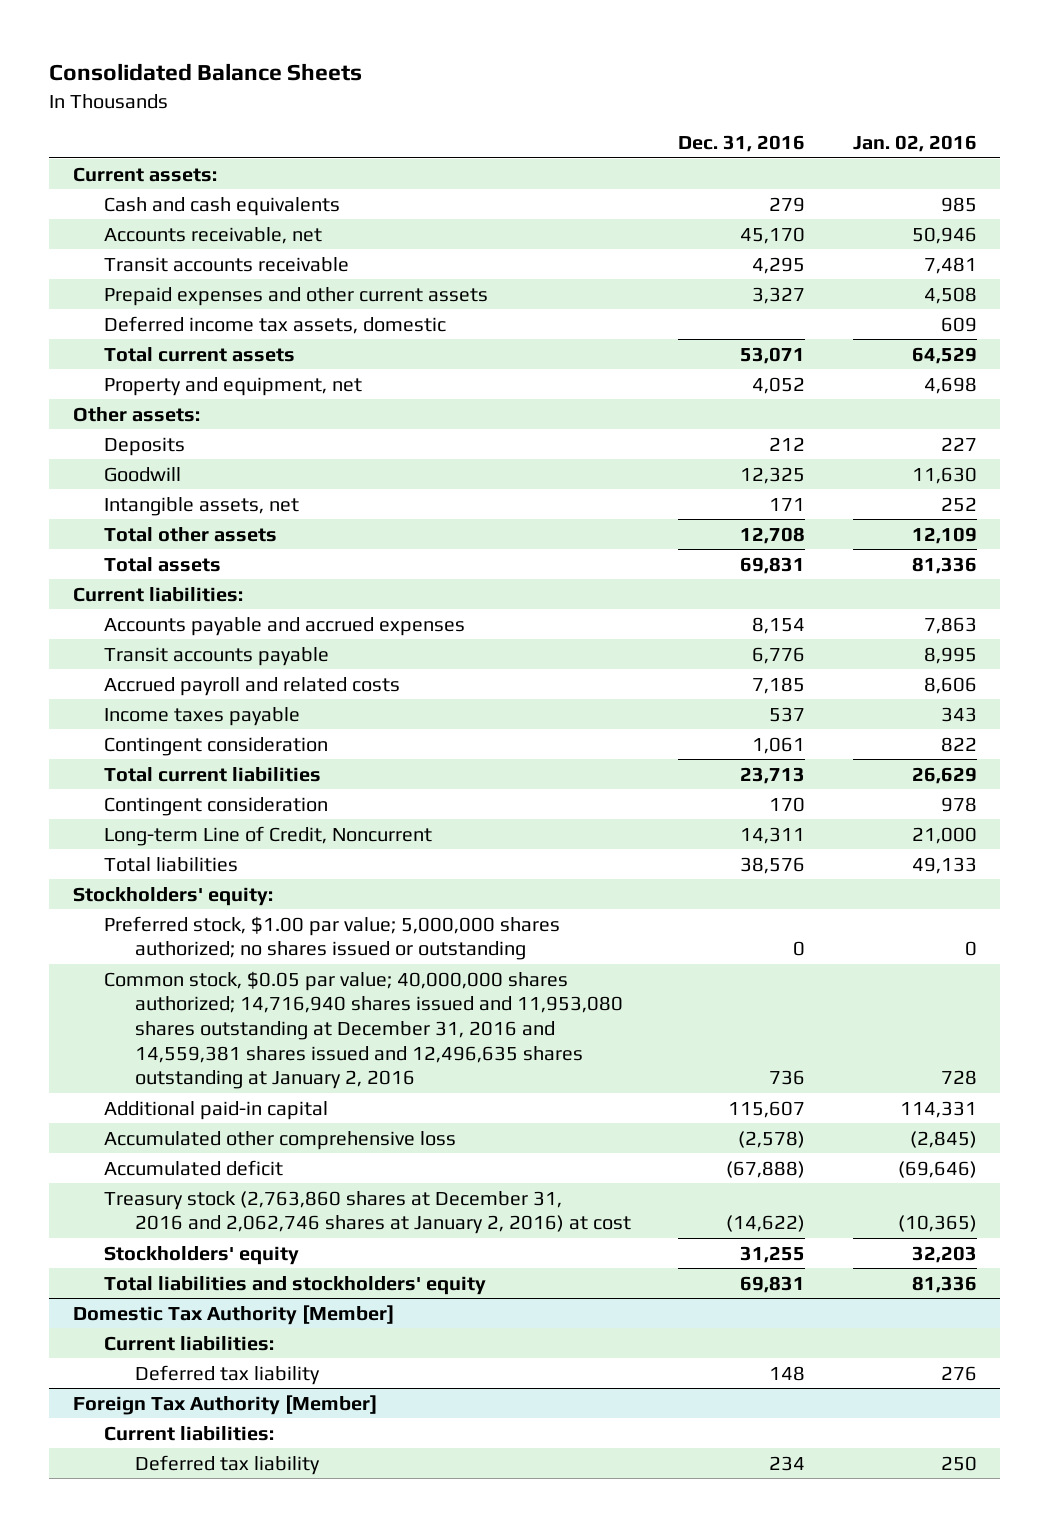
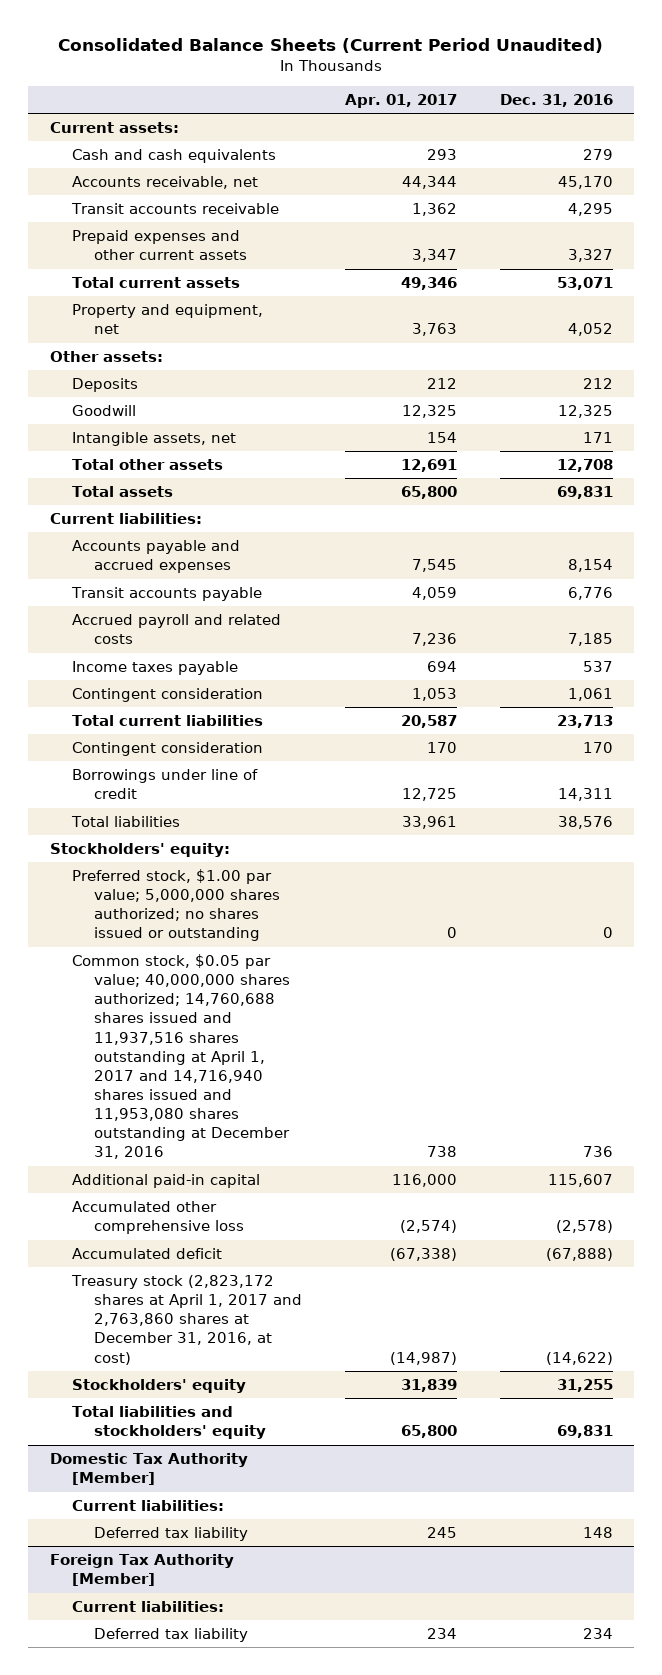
- Consolidated Balance Sheets
+ Consolidated Balance Sheets (Current Period Unaudited)
- | Dec. 31, 2016 | Jan. 02, 2016
+ | Apr. 01, 2017 | Dec. 31, 2016
- Deferred income tax assets, domestic | | 609
- Long-term Line of Credit, Noncurrent | 14,311 | 21,000
+ Borrowings under line of credit | 12,725 | 14,311
- Common stock, $0.05 par value; 40,000,000 shares authorized; 14,716,940 shares issued and 11,953,080 shares outstanding at December 31, 2016 and 14,559,381 shares issued and 12,496,635 shares outstanding at January 2, 2016 | 736 | 728
+ Common stock, $0.05 par value; 40,000,000 shares authorized; 14,760,688 shares issued and 11,937,516 shares outstanding at April 1, 2017 and 14,716,940 shares issued and 11,953,080 shares outstanding at December 31, 2016 | 738 | 736
- Treasury stock (2,763,860 shares at December 31, 2016 and 2,062,746 shares at January 2, 2016) at cost | (14,622) | (10,365)
+ Treasury stock (2,823,172 shares at April 1, 2017 and 2,763,860 shares at December 31, 2016, at cost) | (14,987) | (14,622)

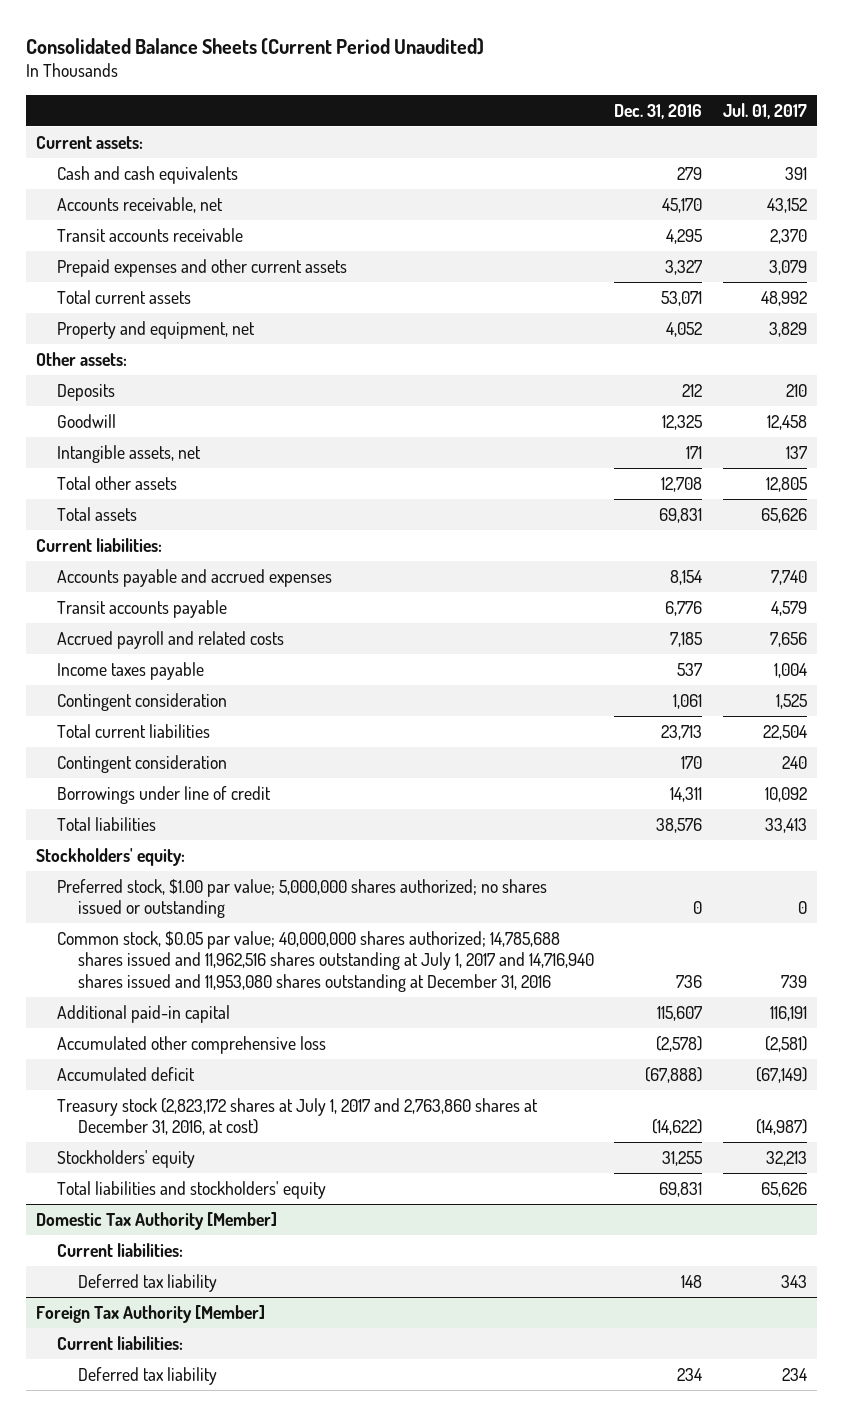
- | Apr. 01, 2017 | Dec. 31, 2016
+ | Dec. 31, 2016 | Jul. 01, 2017
- Common stock, $0.05 par value; 40,000,000 shares authorized; 14,760,688 shares issued and 11,937,516 shares outstanding at April 1, 2017 and 14,716,940 shares issued and 11,953,080 shares outstanding at December 31, 2016 | 738 | 736
+ Common stock, $0.05 par value; 40,000,000 shares authorized; 14,785,688 shares issued and 11,962,516 shares outstanding at July 1, 2017 and 14,716,940 shares issued and 11,953,080 shares outstanding at December 31, 2016 | 736 | 739
- Treasury stock (2,823,172 shares at April 1, 2017 and 2,763,860 shares at December 31, 2016, at cost) | (14,987) | (14,622)
+ Treasury stock (2,823,172 shares at July 1, 2017 and 2,763,860 shares at December 31, 2016, at cost) | (14,622) | (14,987)

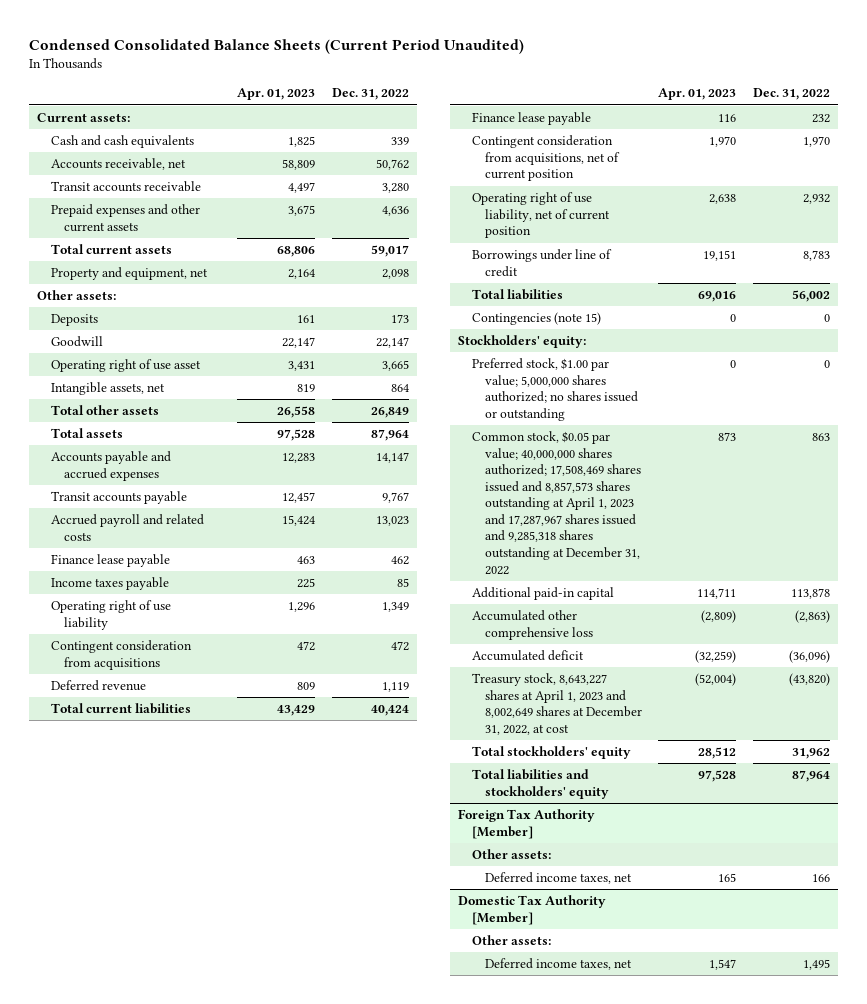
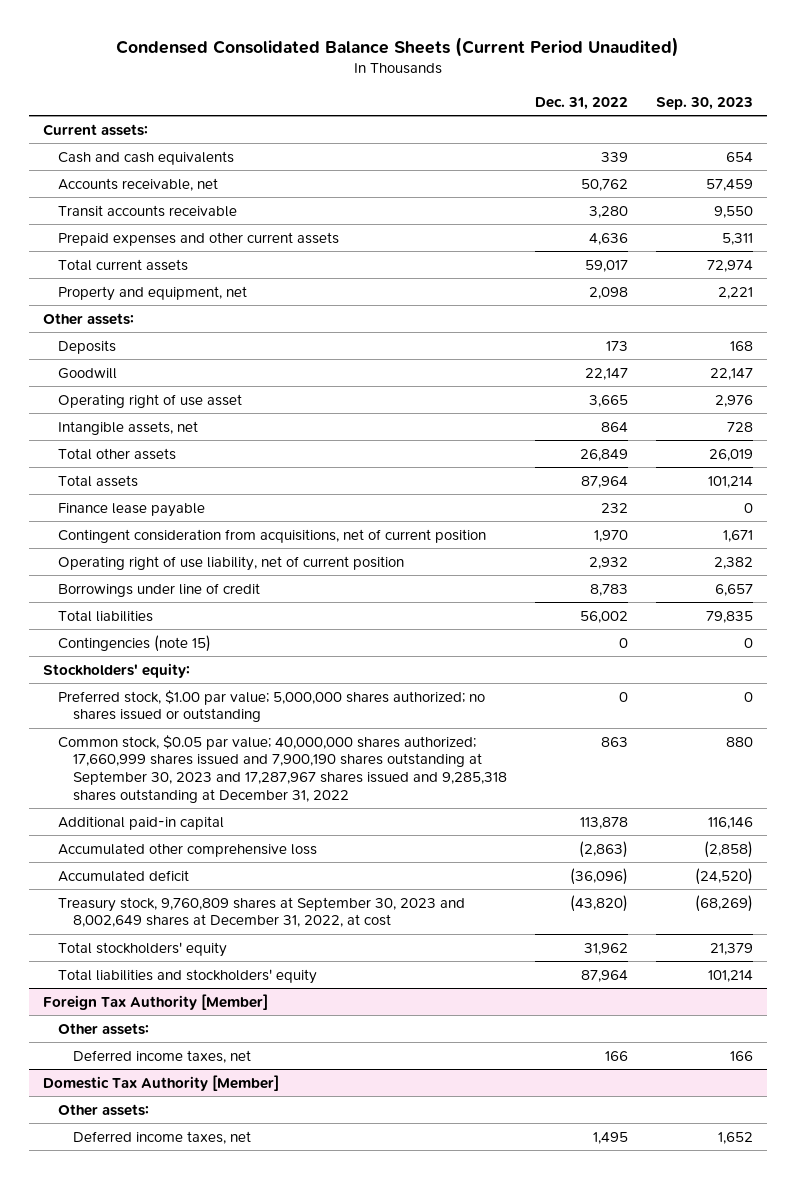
- | Apr. 01, 2023 | Dec. 31, 2022
+ | Dec. 31, 2022 | Sep. 30, 2023
- Accounts payable and accrued expenses | 12,283 | 14,147
- Transit accounts payable | 12,457 | 9,767
- Accrued payroll and related costs | 15,424 | 13,023
- Finance lease payable | 463 | 462
- Income taxes payable | 225 | 85
- Operating right of use liability | 1,296 | 1,349
- Contingent consideration from acquisitions | 472 | 472
- Deferred revenue | 809 | 1,119
- Total current liabilities | 43,429 | 40,424
- Common stock, $0.05 par value; 40,000,000 shares authorized; 17,508,469 shares issued and 8,857,573 shares outstanding at April 1, 2023 and 17,287,967 shares issued and 9,285,318 shares outstanding at December 31, 2022 | 873 | 863
+ Common stock, $0.05 par value; 40,000,000 shares authorized; 17,660,999 shares issued and 7,900,190 shares outstanding at September 30, 2023 and 17,287,967 shares issued and 9,285,318 shares outstanding at December 31, 2022 | 863 | 880
- Treasury stock, 8,643,227 shares at April 1, 2023 and 8,002,649 shares at December 31, 2022, at cost | (52,004) | (43,820)
+ Treasury stock, 9,760,809 shares at September 30, 2023 and 8,002,649 shares at December 31, 2022, at cost | (43,820) | (68,269)

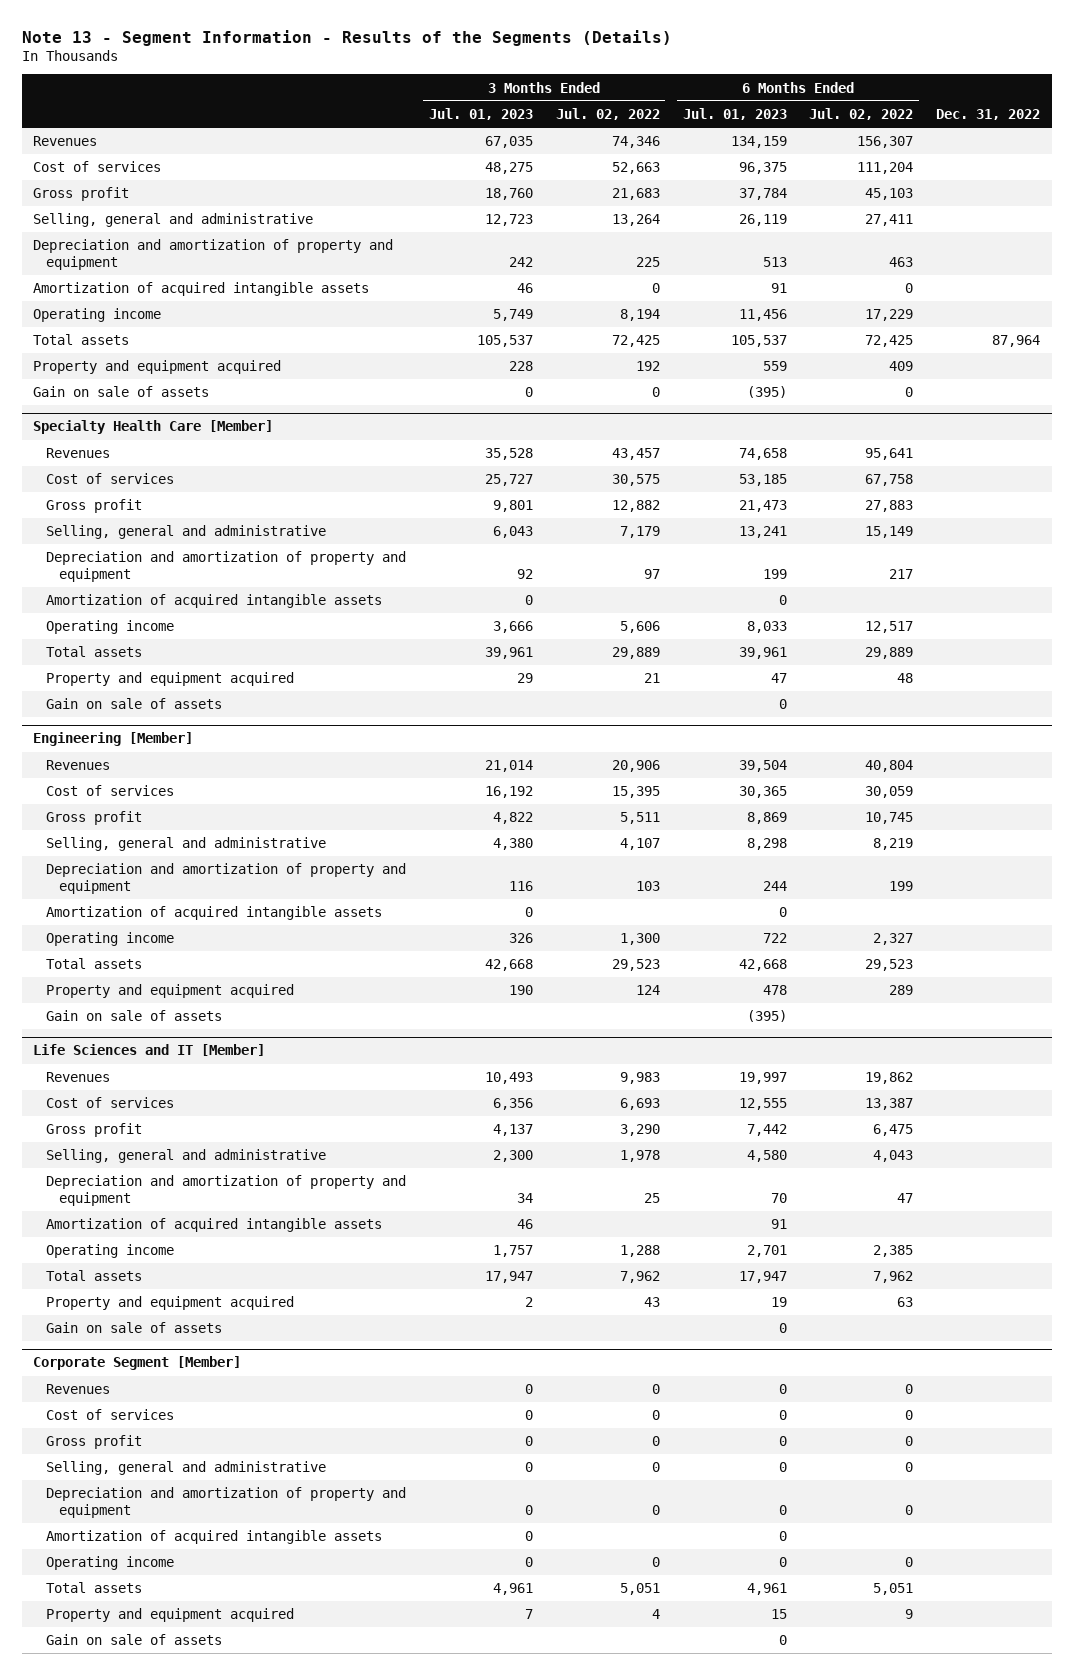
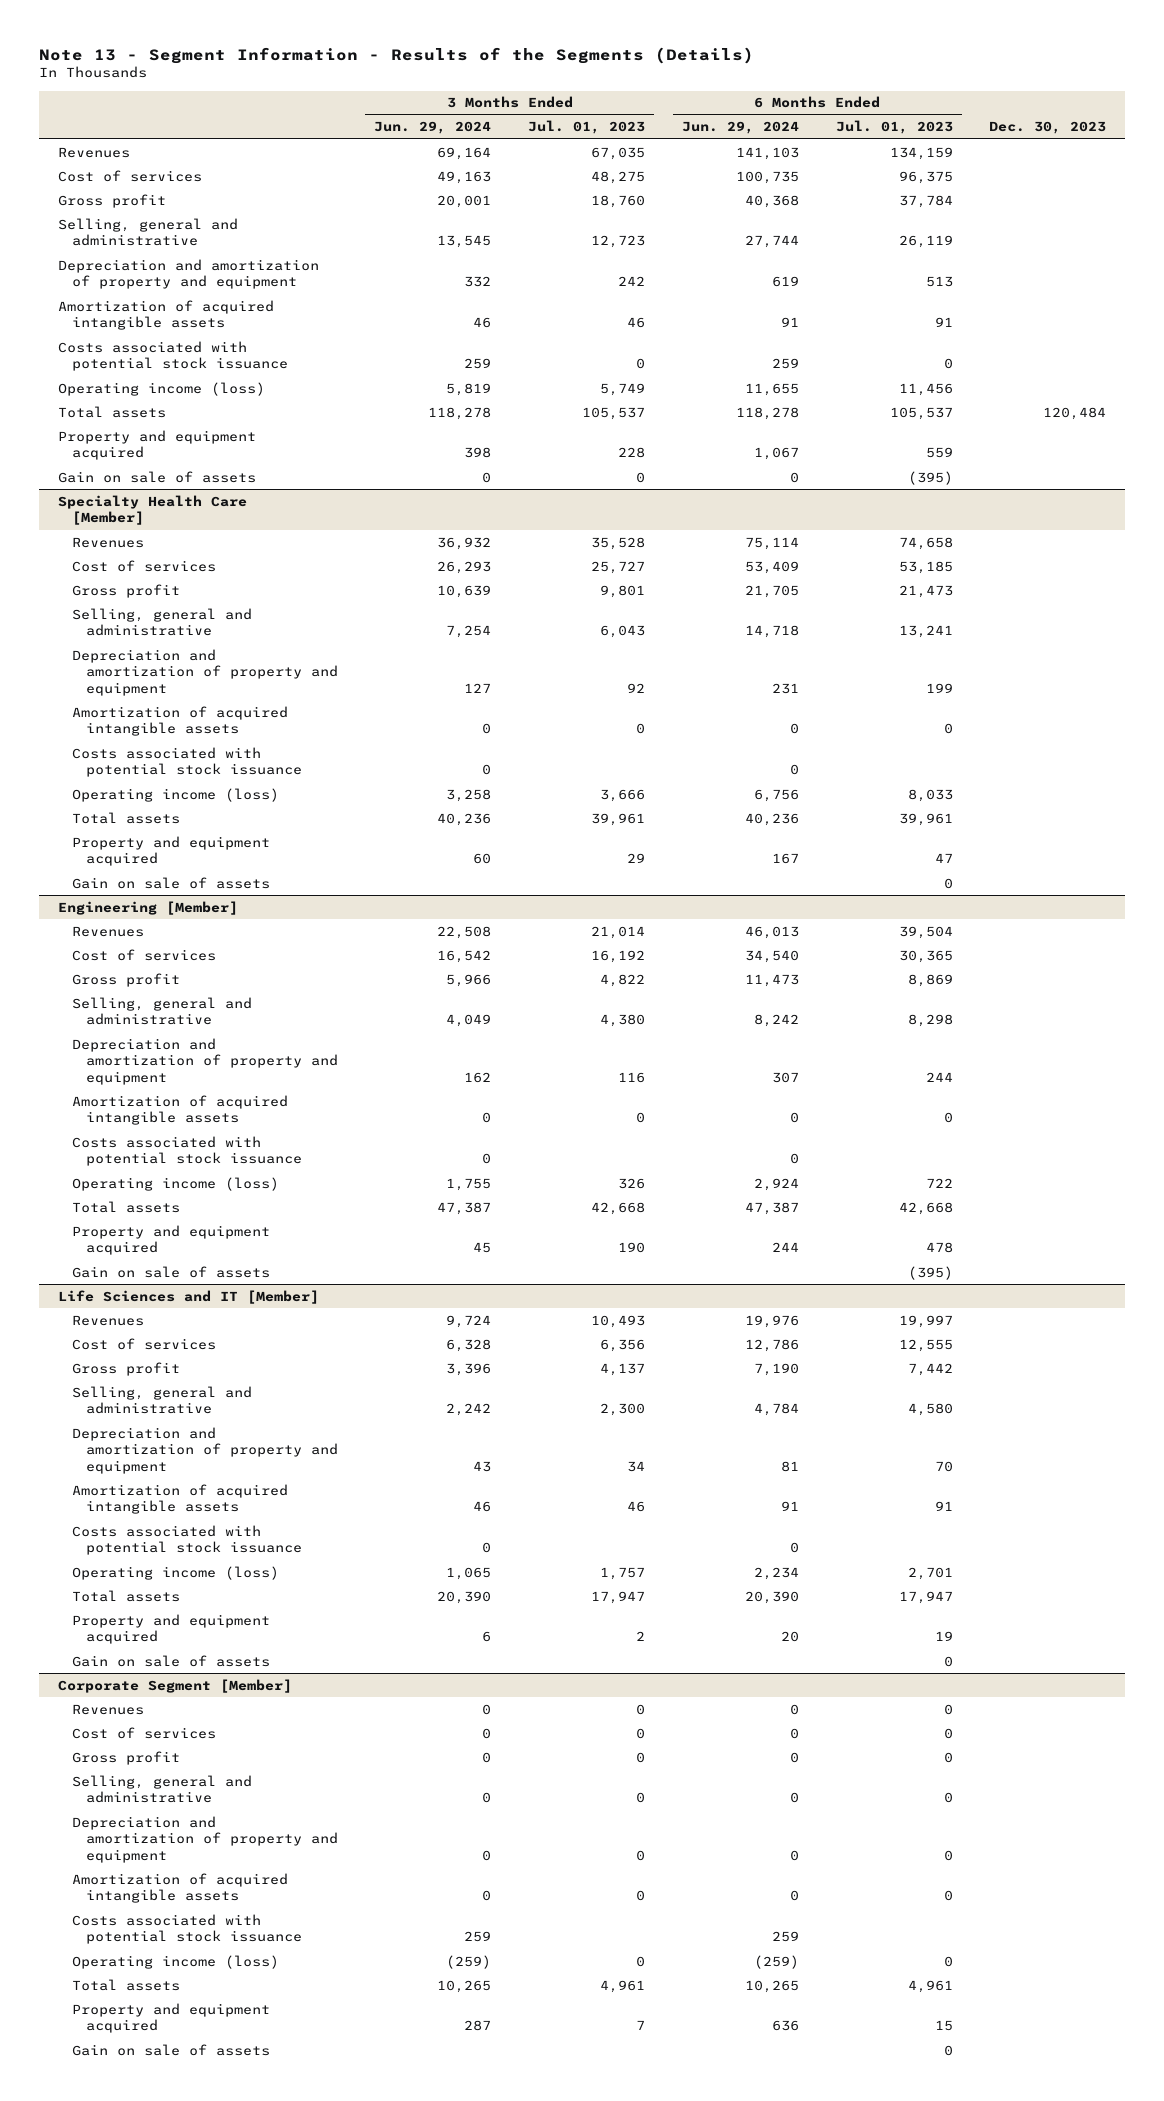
- | 3 Months Ended Jul. 01, 2023 | 3 Months Ended Jul. 02, 2022 | 6 Months Ended Jul. 01, 2023 | 6 Months Ended Jul. 02, 2022 | Dec. 31, 2022
+ | 3 Months Ended Jun. 29, 2024 | 3 Months Ended Jul. 01, 2023 | 6 Months Ended Jun. 29, 2024 | 6 Months Ended Jul. 01, 2023 | Dec. 30, 2023
- Operating income | 5,749 | 8,194 | 11,456 | 17,229 |
+ Costs associated with potential stock issuance | 259 | 0 | 259 | 0 |
+ Operating income (loss) | 5,819 | 5,749 | 11,655 | 11,456 |
@ Specialty Health Care [Member]
- Operating income | 3,666 | 5,606 | 8,033 | 12,517 |
+ Costs associated with potential stock issuance | 0 | | 0 | |
+ Operating income (loss) | 3,258 | 3,666 | 6,756 | 8,033 |
@ Engineering [Member]
- Operating income | 326 | 1,300 | 722 | 2,327 |
+ Costs associated with potential stock issuance | 0 | | 0 | |
+ Operating income (loss) | 1,755 | 326 | 2,924 | 722 |
@ Life Sciences and IT [Member]
- Operating income | 1,757 | 1,288 | 2,701 | 2,385 |
+ Costs associated with potential stock issuance | 0 | | 0 | |
+ Operating income (loss) | 1,065 | 1,757 | 2,234 | 2,701 |
@ Corporate Segment [Member]
- Operating income | 0 | 0 | 0 | 0 |
+ Costs associated with potential stock issuance | 259 | | 259 | |
+ Operating income (loss) | (259) | 0 | (259) | 0 |

